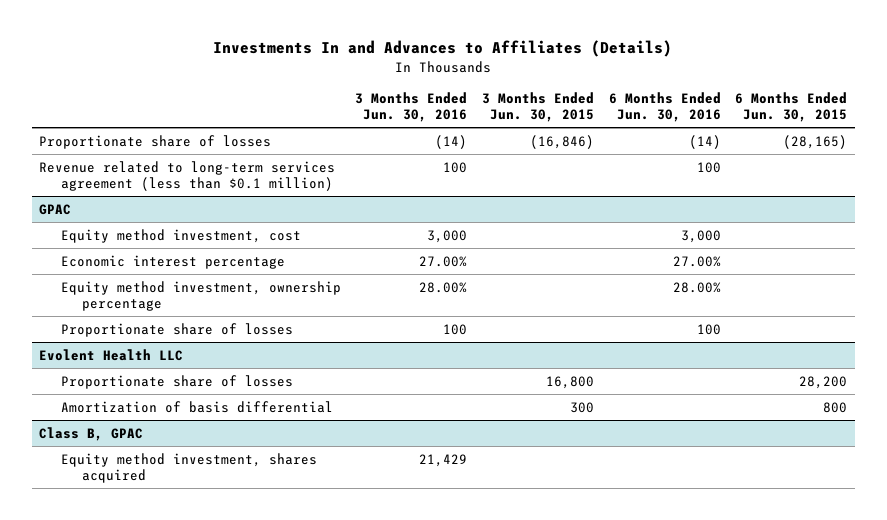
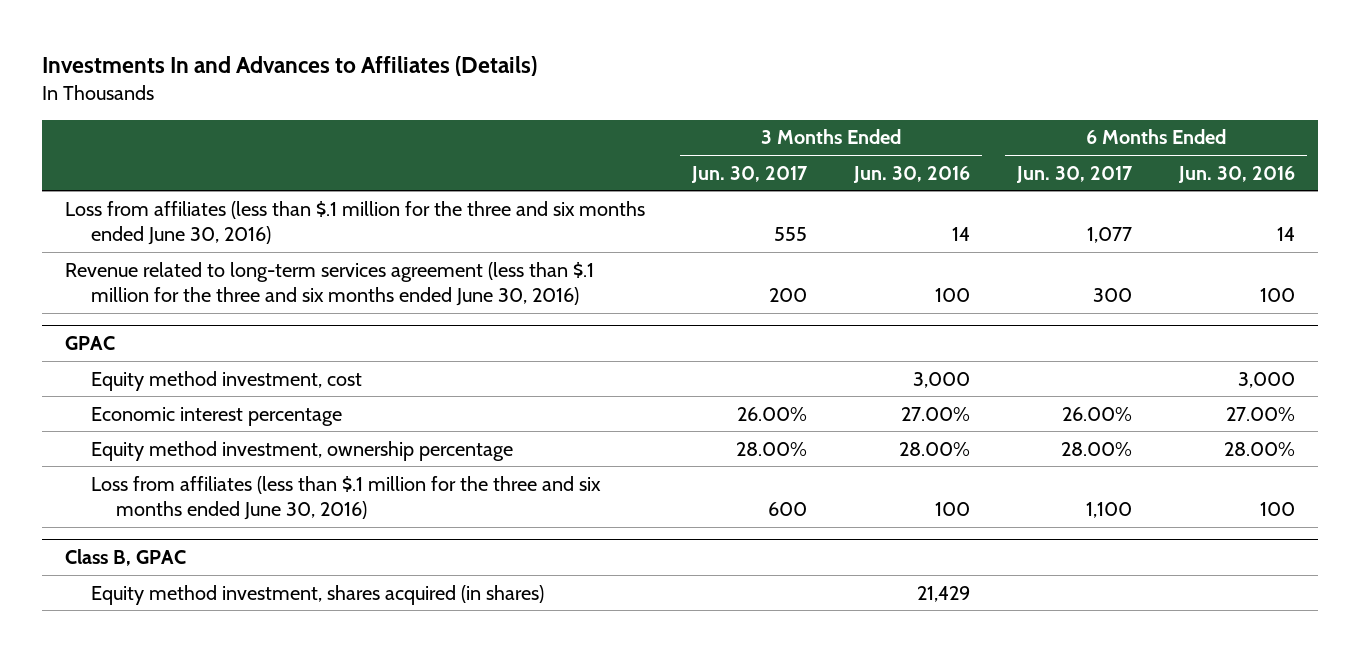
- | 3 Months Ended Jun. 30, 2016 | 3 Months Ended Jun. 30, 2015 | 6 Months Ended Jun. 30, 2016 | 6 Months Ended Jun. 30, 2015
+ | 3 Months Ended Jun. 30, 2017 | 3 Months Ended Jun. 30, 2016 | 6 Months Ended Jun. 30, 2017 | 6 Months Ended Jun. 30, 2016
- Proportionate share of losses | (14) | (16,846) | (14) | (28,165)
- Revenue related to long-term services agreement (less than $0.1 million) | 100 | | 100 |
+ Loss from affiliates (less than $.1 million for the three and six months ended June 30, 2016) | 555 | 14 | 1,077 | 14
+ Revenue related to long-term services agreement (less than $.1 million for the three and six months ended June 30, 2016) | 200 | 100 | 300 | 100
@ GPAC
- Proportionate share of losses | 100 | | 100 |
- Evolent Health LLC
- Proportionate share of losses | | 16,800 | | 28,200
- Amortization of basis differential | | 300 | | 800
@ GPAC
+ Loss from affiliates (less than $.1 million for the three and six months ended June 30, 2016) | 600 | 100 | 1,100 | 100
@ Class B, GPAC
- Equity method investment, shares acquired | 21,429 | | |
+ Equity method investment, shares acquired (in shares) | | 21,429 | |

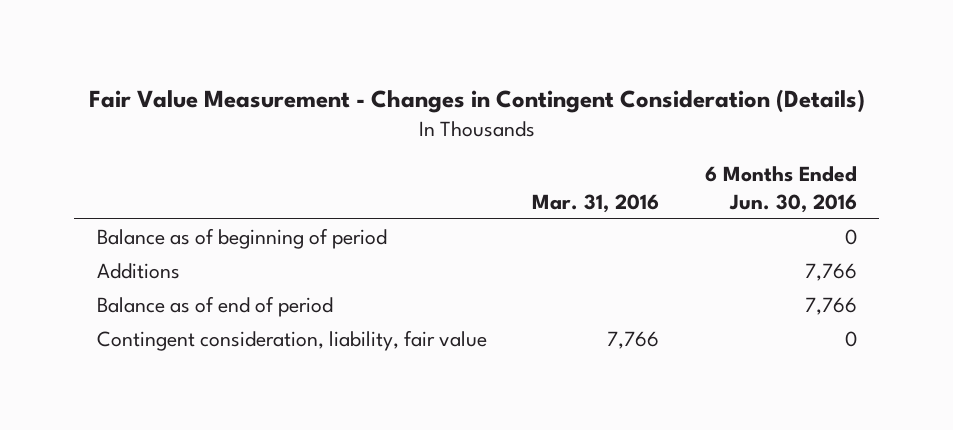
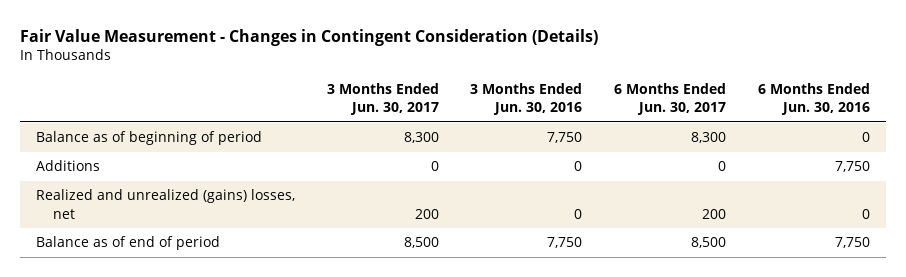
- | Mar. 31, 2016 | 6 Months Ended Jun. 30, 2016
+ | 3 Months Ended Jun. 30, 2017 | 3 Months Ended Jun. 30, 2016 | 6 Months Ended Jun. 30, 2017 | 6 Months Ended Jun. 30, 2016
- Additions | | 7,766
- Balance as of end of period | | 7,766
- Contingent consideration, liability, fair value | 7,766 | 0
+ Additions | 0 | 0 | 0 | 7,750
+ Realized and unrealized (gains) losses, net | 200 | 0 | 200 | 0
+ Balance as of end of period | 8,500 | 7,750 | 8,500 | 7,750

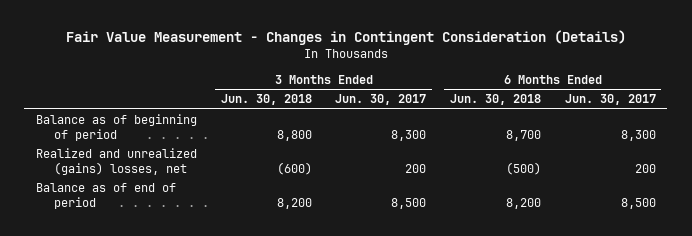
- | 3 Months Ended Jun. 30, 2017 | 3 Months Ended Jun. 30, 2016 | 6 Months Ended Jun. 30, 2017 | 6 Months Ended Jun. 30, 2016
+ | 3 Months Ended Jun. 30, 2018 | 3 Months Ended Jun. 30, 2017 | 6 Months Ended Jun. 30, 2018 | 6 Months Ended Jun. 30, 2017
- Additions | 0 | 0 | 0 | 7,750

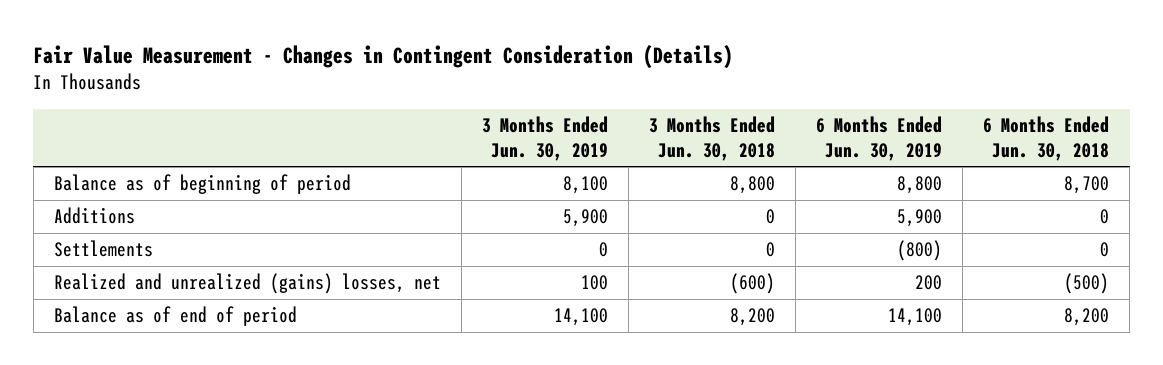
- | 3 Months Ended Jun. 30, 2018 | 3 Months Ended Jun. 30, 2017 | 6 Months Ended Jun. 30, 2018 | 6 Months Ended Jun. 30, 2017
+ | 3 Months Ended Jun. 30, 2019 | 3 Months Ended Jun. 30, 2018 | 6 Months Ended Jun. 30, 2019 | 6 Months Ended Jun. 30, 2018
+ Additions | 5,900 | 0 | 5,900 | 0
+ Settlements | 0 | 0 | (800) | 0

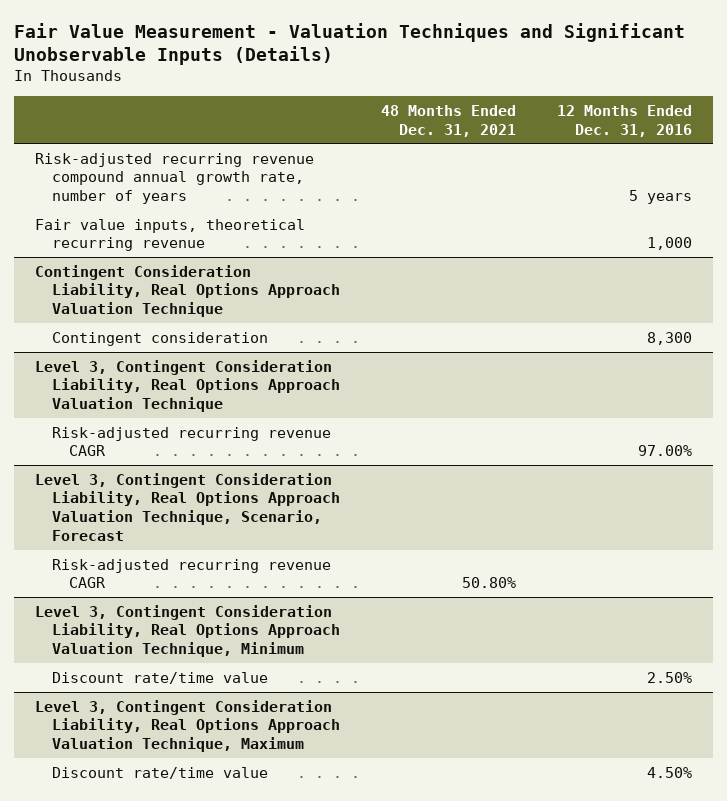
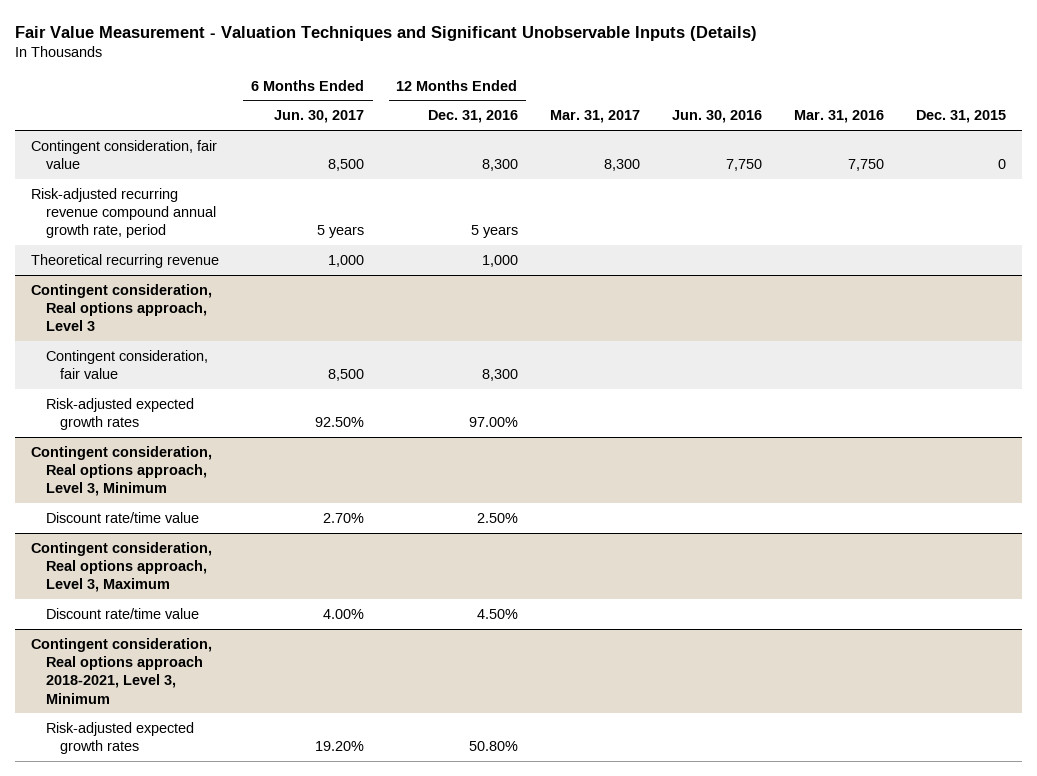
- | 48 Months Ended Dec. 31, 2021 | 12 Months Ended Dec. 31, 2016
+ | 6 Months Ended Jun. 30, 2017 | 12 Months Ended Dec. 31, 2016 | Mar. 31, 2017 | Jun. 30, 2016 | Mar. 31, 2016 | Dec. 31, 2015
- Risk-adjusted recurring revenue compound annual growth rate, number of years | | 5 years
- Fair value inputs, theoretical recurring revenue | | 1,000
- Contingent Consideration Liability, Real Options Approach Valuation Technique
- Contingent consideration | | 8,300
- Level 3, Contingent Consideration Liability, Real Options Approach Valuation Technique
- Risk-adjusted recurring revenue CAGR | | 97.00%
- Level 3, Contingent Consideration Liability, Real Options Approach Valuation Technique, Scenario, Forecast
- Risk-adjusted recurring revenue CAGR | 50.80% |
- Level 3, Contingent Consideration Liability, Real Options Approach Valuation Technique, Minimum
+ Contingent consideration, fair value | 8,500 | 8,300 | 8,300 | 7,750 | 7,750 | 0
+ Risk-adjusted recurring revenue compound annual growth rate, period | 5 years | 5 years | | | |
+ Theoretical recurring revenue | 1,000 | 1,000 | | | |
+ Contingent consideration, Real options approach, Level 3
+ Contingent consideration, fair value | 8,500 | 8,300 | | | |
+ Risk-adjusted expected growth rates | 92.50% | 97.00% | | | |
+ Contingent consideration, Real options approach, Level 3, Minimum
- Level 3, Contingent Consideration Liability, Real Options Approach Valuation Technique, Maximum
+ Contingent consideration, Real options approach, Level 3, Maximum
+ Contingent consideration, Real options approach 2018-2021, Level 3, Minimum
+ Risk-adjusted expected growth rates | 19.20% | 50.80% | | | |

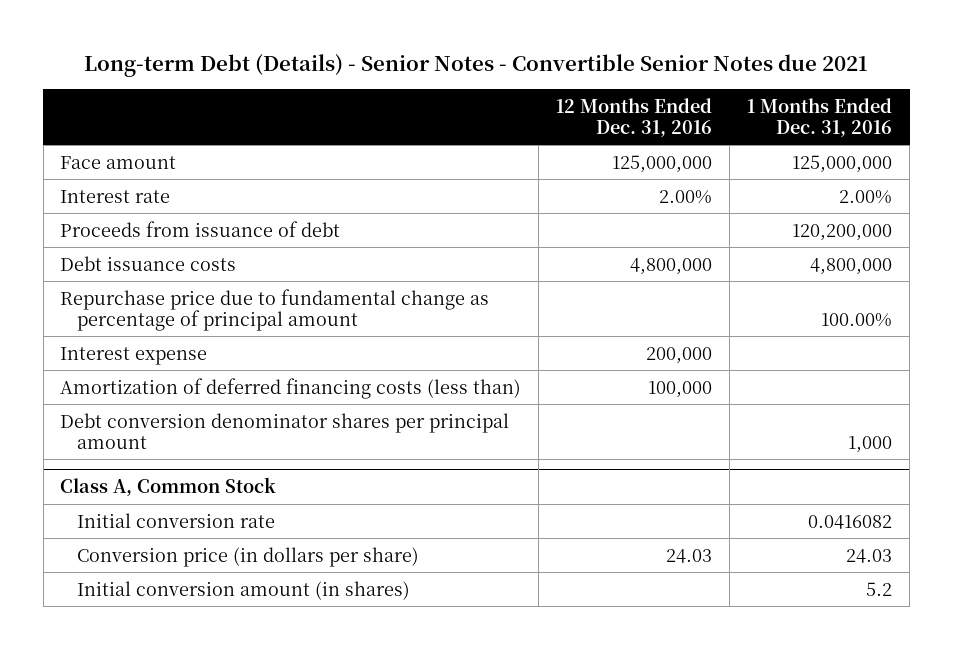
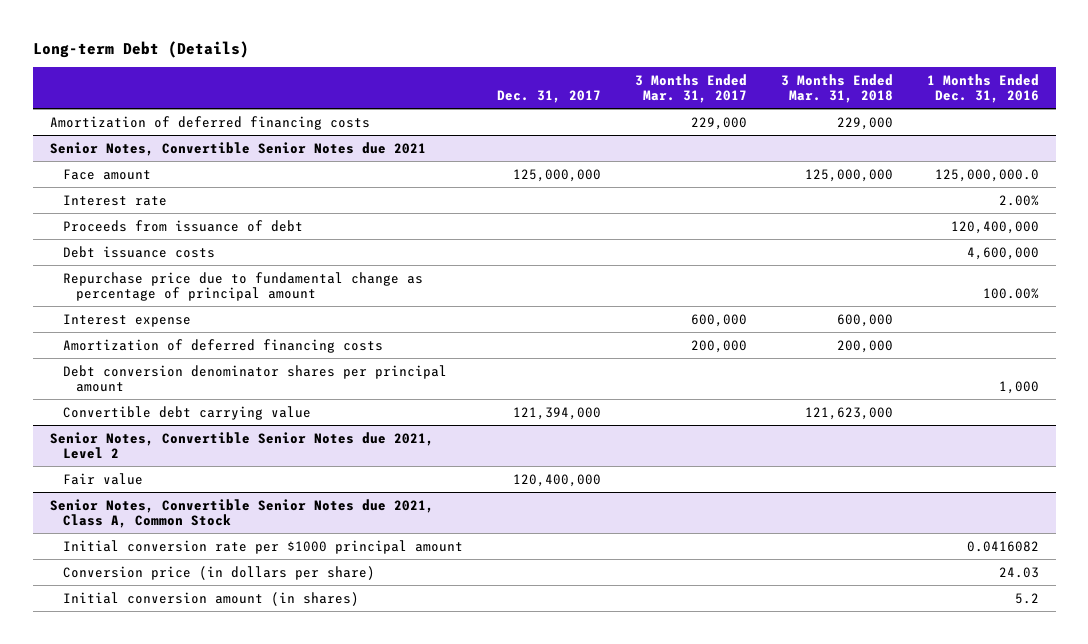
- Long-term Debt (Details) - Senior Notes - Convertible Senior Notes due 2021
+ Long-term Debt (Details)
- | 12 Months Ended Dec. 31, 2016 | 1 Months Ended Dec. 31, 2016
+ | Dec. 31, 2017 | 3 Months Ended Mar. 31, 2017 | 3 Months Ended Mar. 31, 2018 | 1 Months Ended Dec. 31, 2016
- Face amount | 125,000,000 | 125,000,000
+ Amortization of deferred financing costs | | 229,000 | 229,000 |
+ Senior Notes, Convertible Senior Notes due 2021
+ Face amount | 125,000,000 | | 125,000,000 | 125,000,000.0
- Proceeds from issuance of debt | | 120,200,000
- Debt issuance costs | 4,800,000 | 4,800,000
+ Proceeds from issuance of debt | | | | 120,400,000
+ Debt issuance costs | | | | 4,600,000
- Amortization of deferred financing costs (less than) | 100,000 |
+ Amortization of deferred financing costs | | 200,000 | 200,000 |
- Class A, Common Stock
- Initial conversion rate | | 0.0416082
+ Convertible debt carrying value | 121,394,000 | | 121,623,000 |
+ Senior Notes, Convertible Senior Notes due 2021, Level 2
+ Fair value | 120,400,000 | | |
+ Senior Notes, Convertible Senior Notes due 2021, Class A, Common Stock
+ Initial conversion rate per $1000 principal amount | | | | 0.0416082

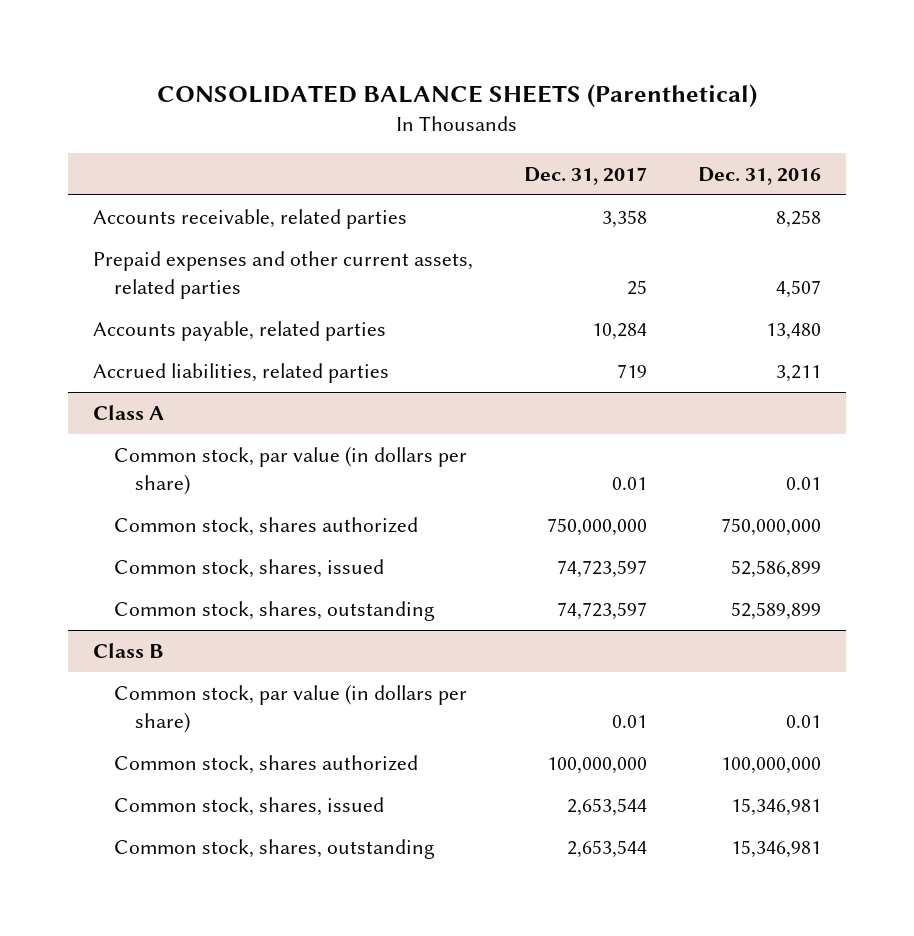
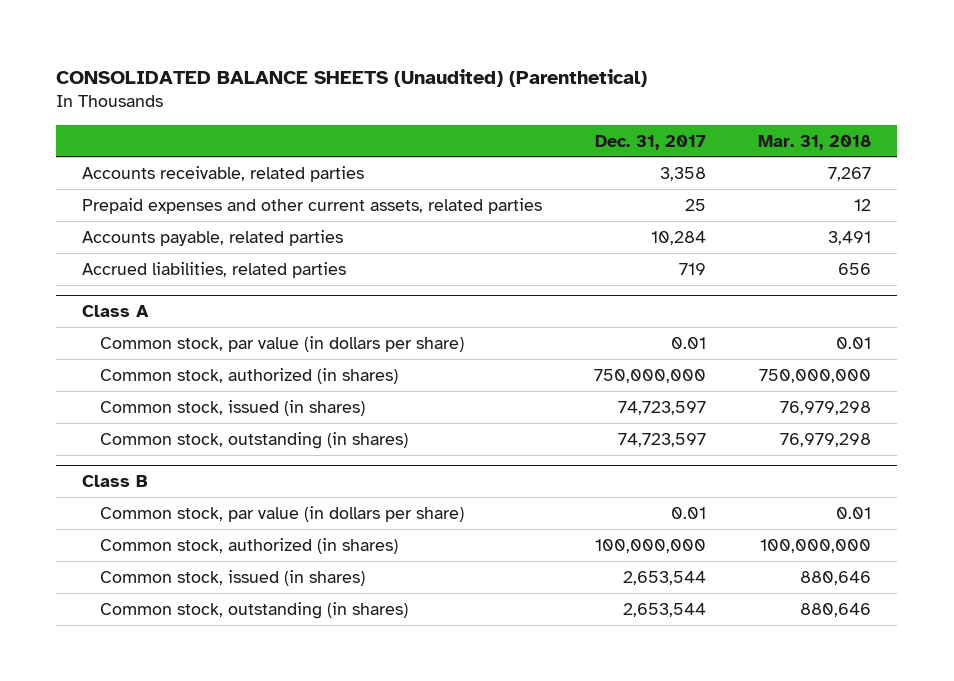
- CONSOLIDATED BALANCE SHEETS (Parenthetical)
+ CONSOLIDATED BALANCE SHEETS (Unaudited) (Parenthetical)
- | Dec. 31, 2017 | Dec. 31, 2016
+ | Dec. 31, 2017 | Mar. 31, 2018
@ Class A
- Common stock, shares authorized | 750,000,000 | 750,000,000
- Common stock, shares, issued | 74,723,597 | 52,586,899
- Common stock, shares, outstanding | 74,723,597 | 52,589,899
+ Common stock, authorized (in shares) | 750,000,000 | 750,000,000
+ Common stock, issued (in shares) | 74,723,597 | 76,979,298
+ Common stock, outstanding (in shares) | 74,723,597 | 76,979,298
@ Class B
- Common stock, shares authorized | 100,000,000 | 100,000,000
- Common stock, shares, issued | 2,653,544 | 15,346,981
- Common stock, shares, outstanding | 2,653,544 | 15,346,981
+ Common stock, authorized (in shares) | 100,000,000 | 100,000,000
+ Common stock, issued (in shares) | 2,653,544 | 880,646
+ Common stock, outstanding (in shares) | 2,653,544 | 880,646

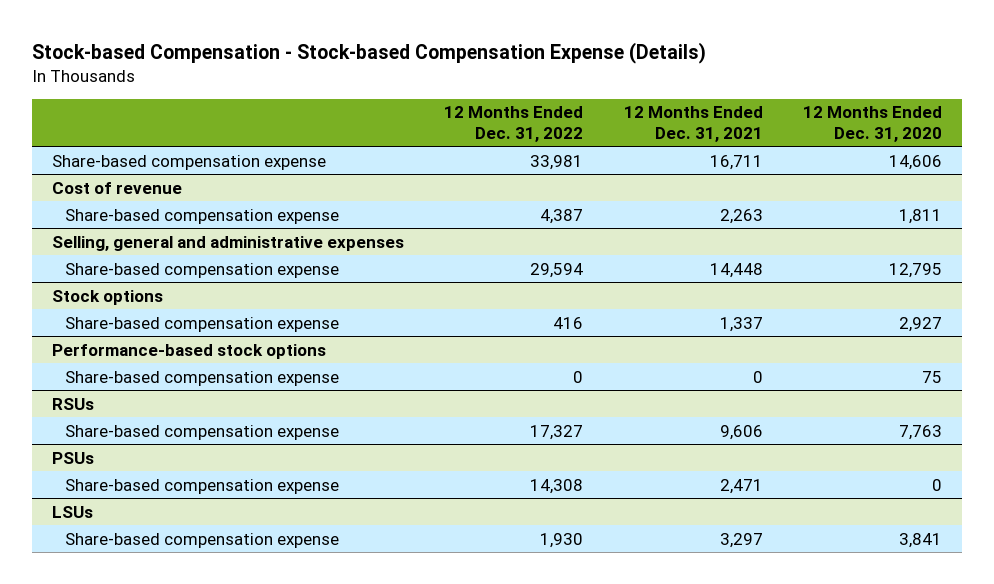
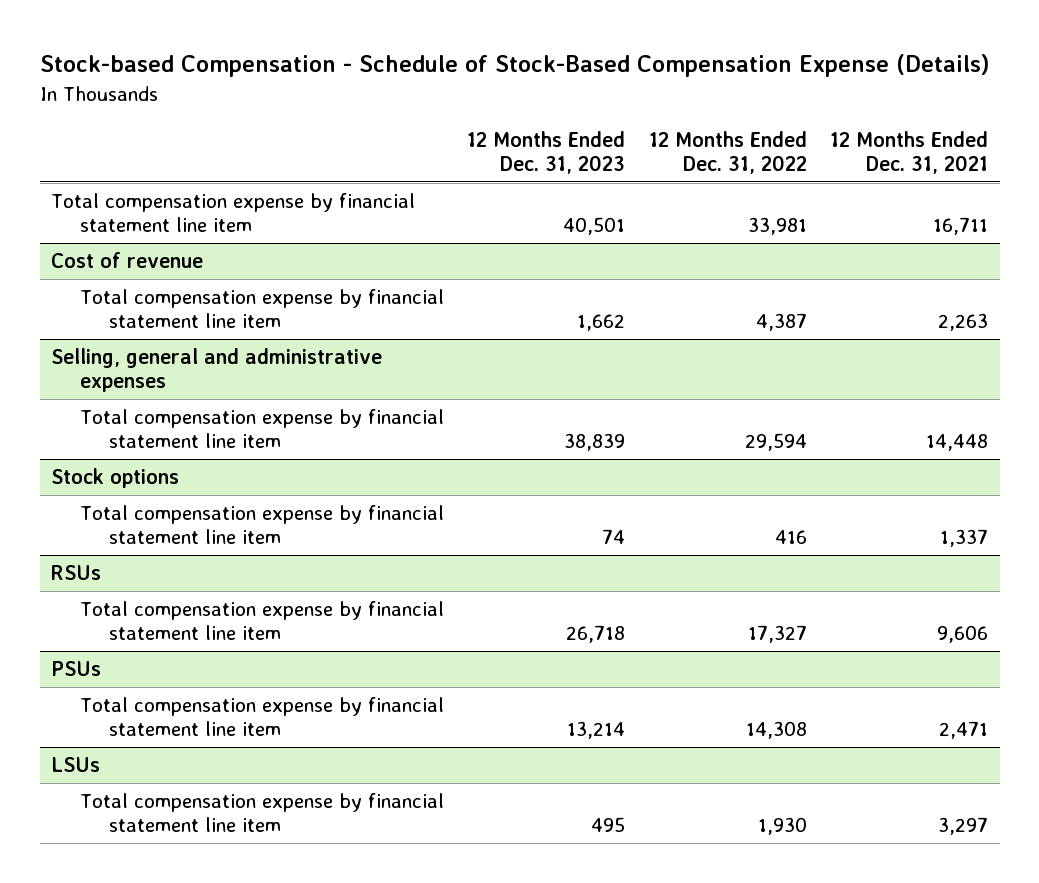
- Stock-based Compensation - Stock-based Compensation Expense (Details)
+ Stock-based Compensation - Schedule of Stock-Based Compensation Expense (Details)
- | 12 Months Ended Dec. 31, 2022 | 12 Months Ended Dec. 31, 2021 | 12 Months Ended Dec. 31, 2020
+ | 12 Months Ended Dec. 31, 2023 | 12 Months Ended Dec. 31, 2022 | 12 Months Ended Dec. 31, 2021
- Share-based compensation expense | 33,981 | 16,711 | 14,606
+ Total compensation expense by financial statement line item | 40,501 | 33,981 | 16,711
@ Cost of revenue
- Share-based compensation expense | 4,387 | 2,263 | 1,811
+ Total compensation expense by financial statement line item | 1,662 | 4,387 | 2,263
@ Selling, general and administrative expenses
- Share-based compensation expense | 29,594 | 14,448 | 12,795
+ Total compensation expense by financial statement line item | 38,839 | 29,594 | 14,448
@ Stock options
- Share-based compensation expense | 416 | 1,337 | 2,927
- Performance-based stock options
- Share-based compensation expense | 0 | 0 | 75
@ Stock options
+ Total compensation expense by financial statement line item | 74 | 416 | 1,337
@ RSUs
- Share-based compensation expense | 17,327 | 9,606 | 7,763
+ Total compensation expense by financial statement line item | 26,718 | 17,327 | 9,606
@ PSUs
- Share-based compensation expense | 14,308 | 2,471 | 0
+ Total compensation expense by financial statement line item | 13,214 | 14,308 | 2,471
@ LSUs
- Share-based compensation expense | 1,930 | 3,297 | 3,841
+ Total compensation expense by financial statement line item | 495 | 1,930 | 3,297

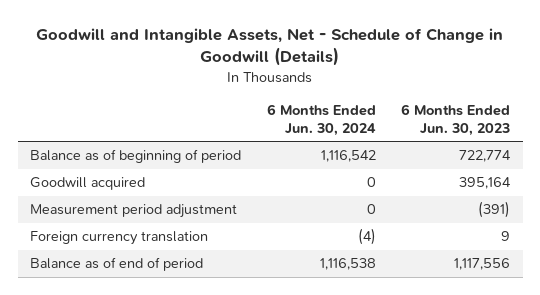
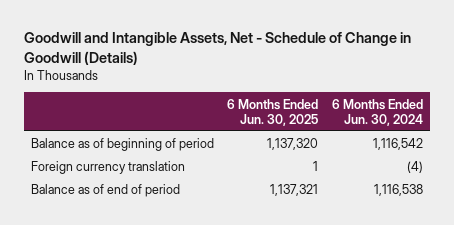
- | 6 Months Ended Jun. 30, 2024 | 6 Months Ended Jun. 30, 2023
+ | 6 Months Ended Jun. 30, 2025 | 6 Months Ended Jun. 30, 2024
- Goodwill acquired | 0 | 395,164
- Measurement period adjustment | 0 | (391)

